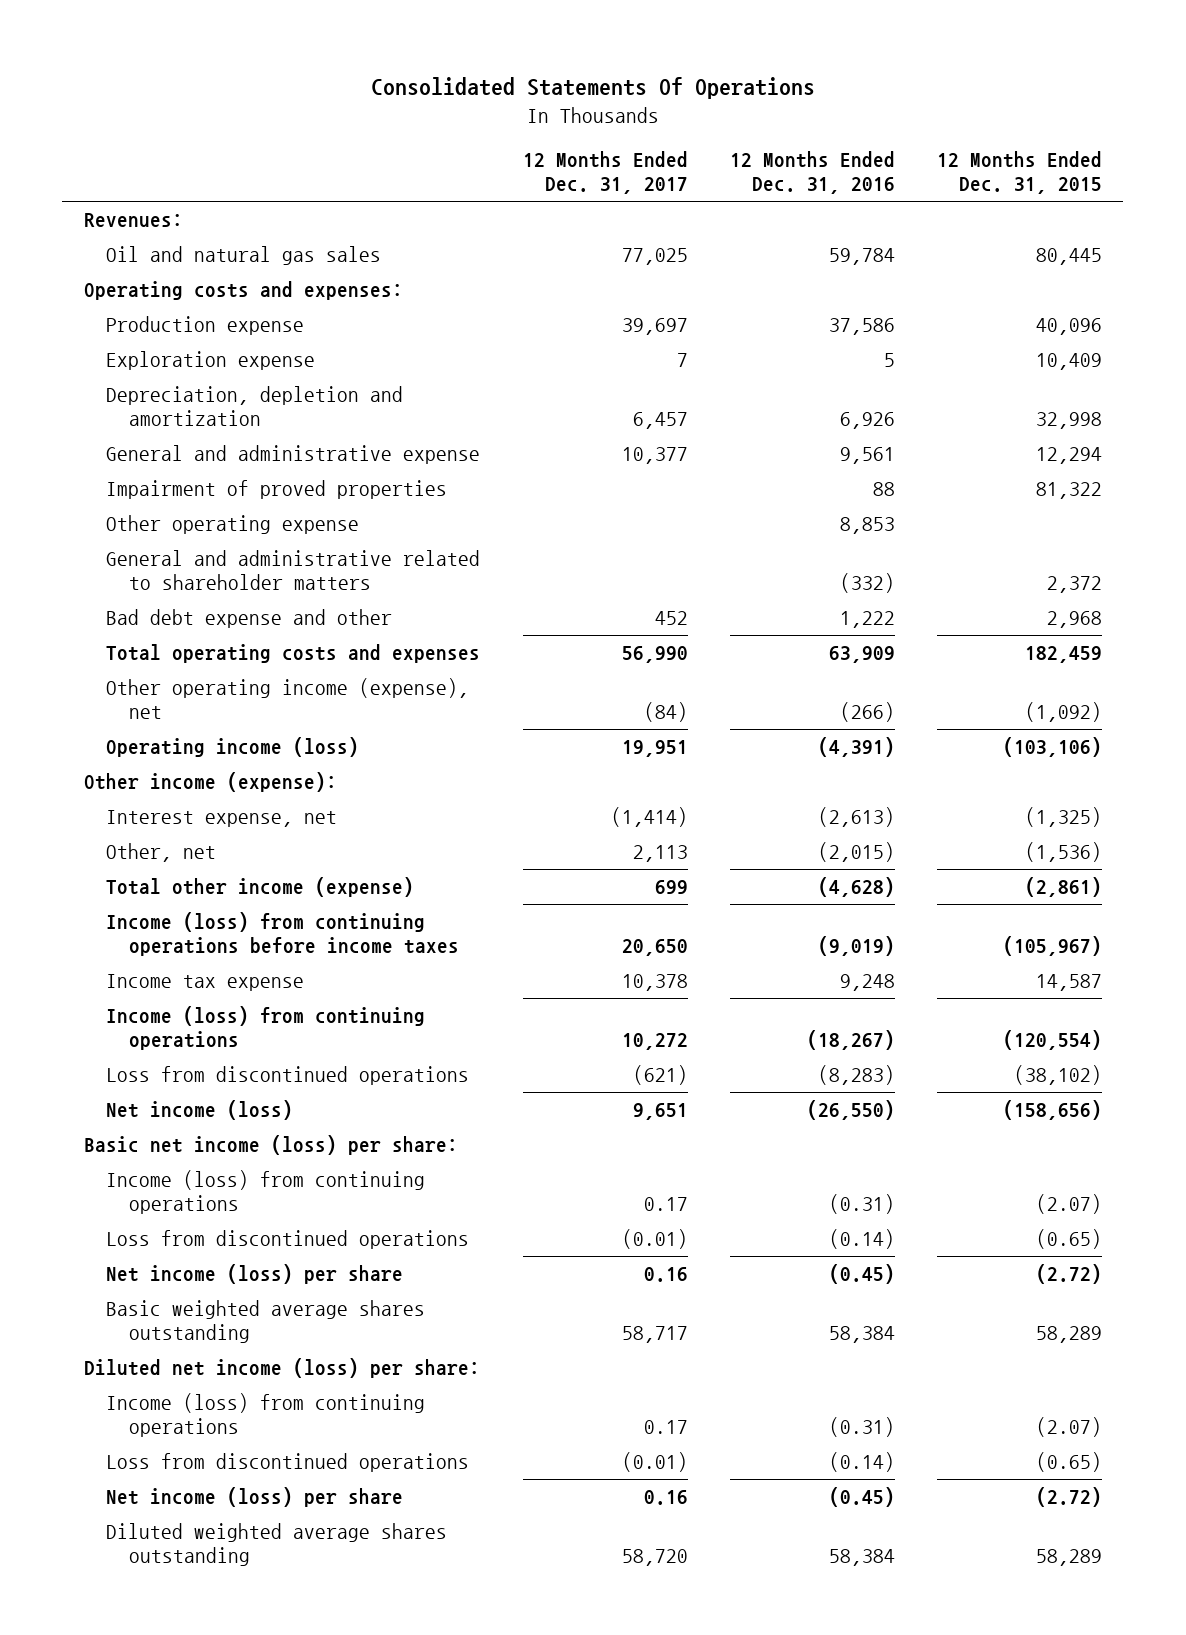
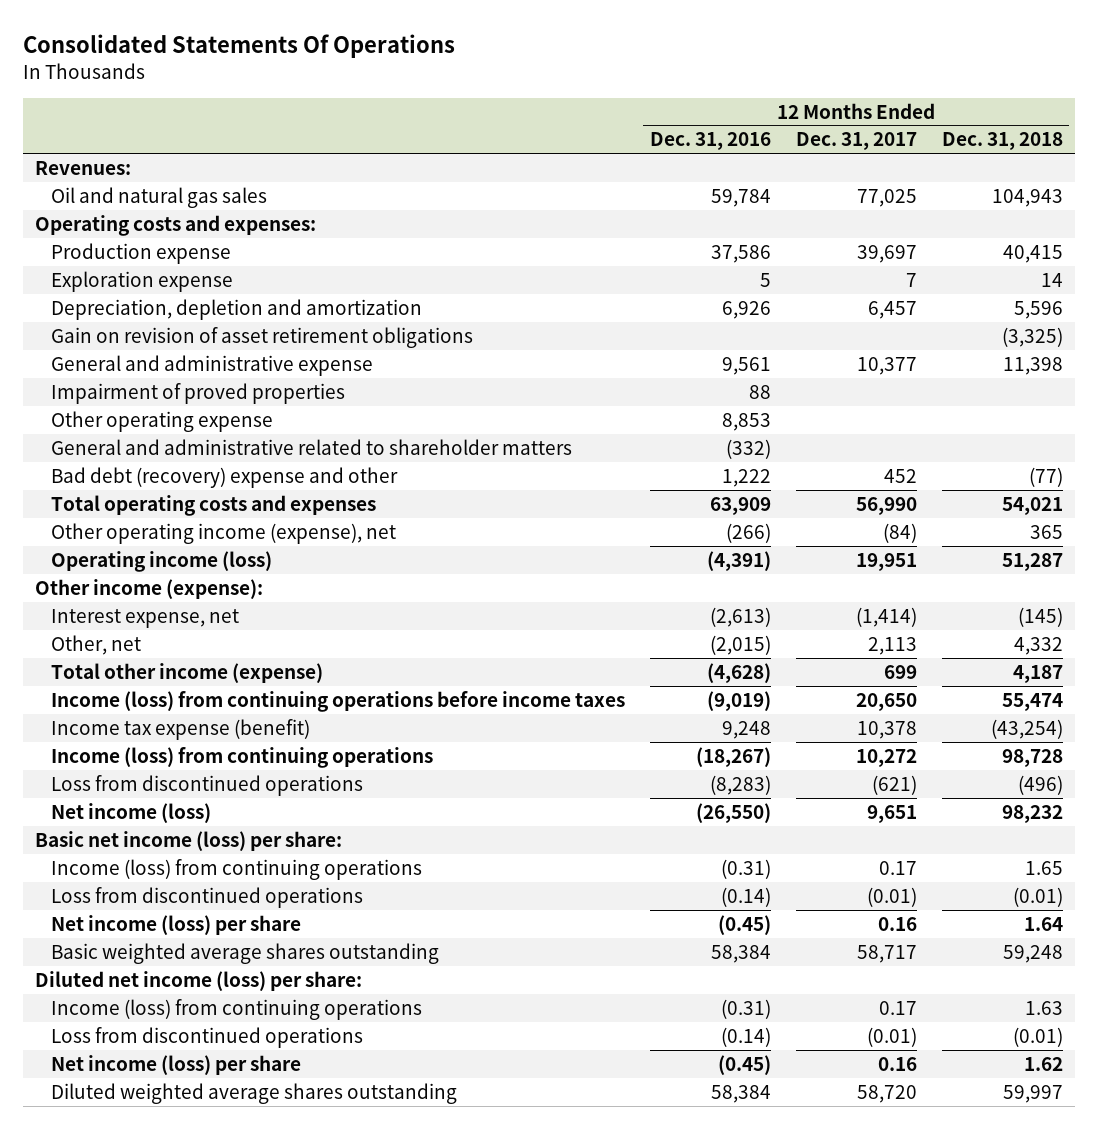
- | 12 Months Ended Dec. 31, 2017 | 12 Months Ended Dec. 31, 2016 | 12 Months Ended Dec. 31, 2015
+ | 12 Months Ended Dec. 31, 2016 | 12 Months Ended Dec. 31, 2017 | 12 Months Ended Dec. 31, 2018
+ Gain on revision of asset retirement obligations | | | (3,325)
- Bad debt expense and other | 452 | 1,222 | 2,968
+ Bad debt (recovery) expense and other | 1,222 | 452 | (77)
- Income tax expense | 10,378 | 9,248 | 14,587
+ Income tax expense (benefit) | 9,248 | 10,378 | (43,254)

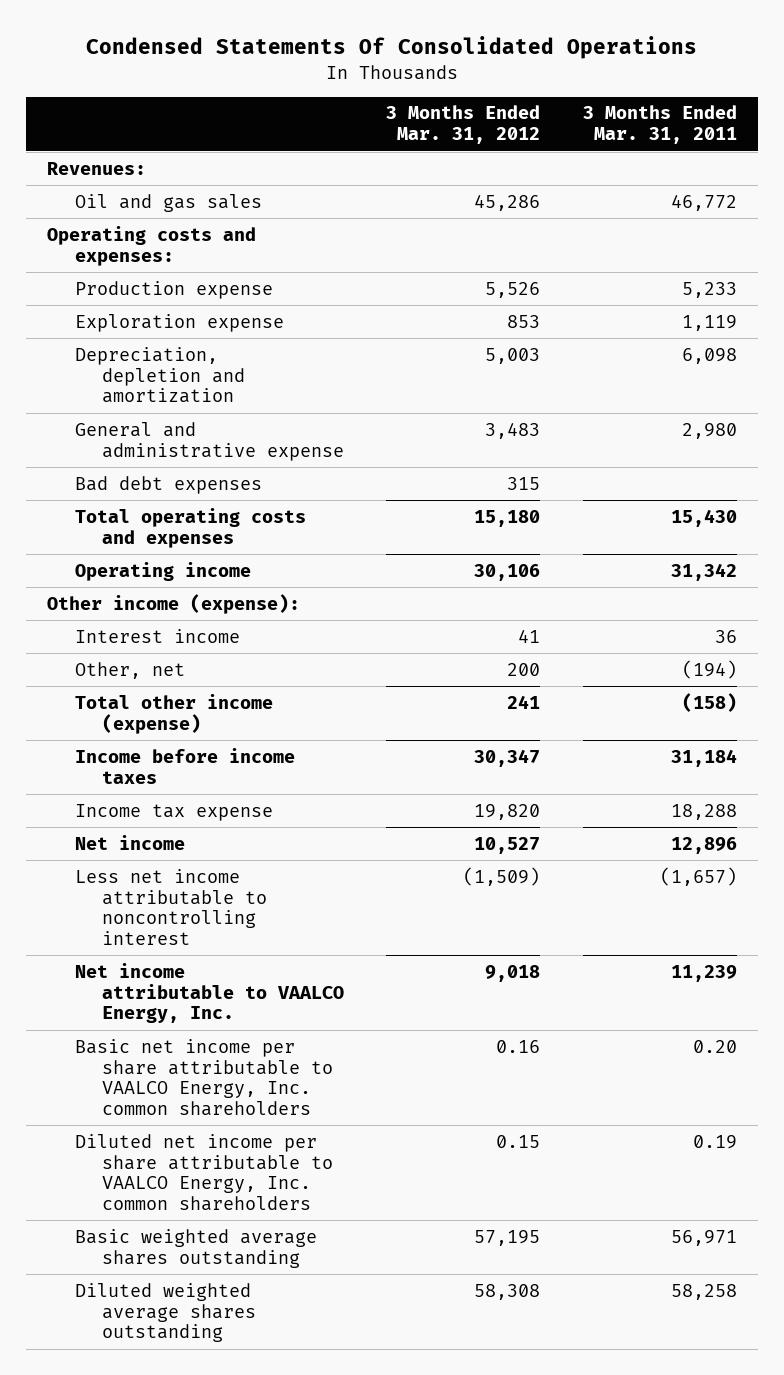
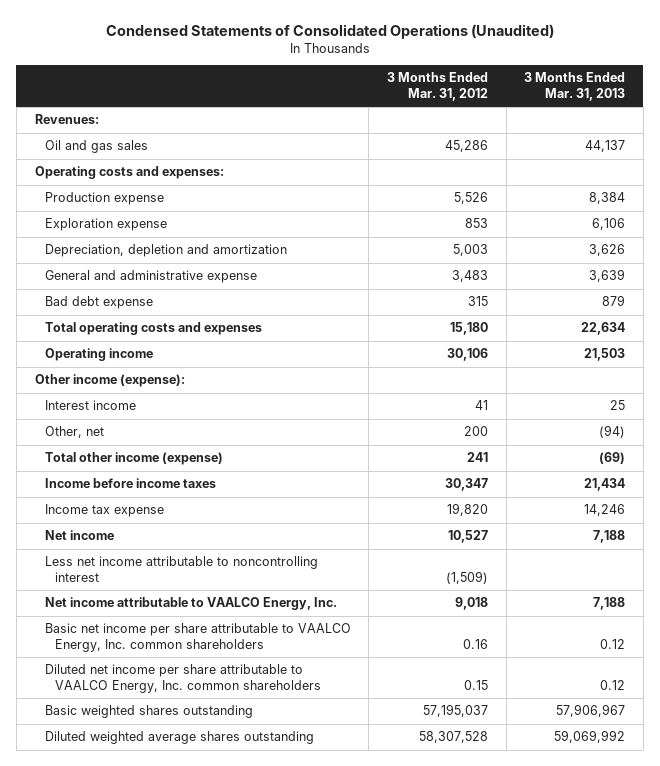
- Condensed Statements Of Consolidated Operations
+ Condensed Statements of Consolidated Operations (Unaudited)
- | 3 Months Ended Mar. 31, 2012 | 3 Months Ended Mar. 31, 2011
+ | 3 Months Ended Mar. 31, 2012 | 3 Months Ended Mar. 31, 2013
- Bad debt expenses | 315 |
+ Bad debt expense | 315 | 879
- Basic weighted average shares outstanding | 57,195 | 56,971
- Diluted weighted average shares outstanding | 58,308 | 58,258
+ Basic weighted shares outstanding | 57,195,037 | 57,906,967
+ Diluted weighted average shares outstanding | 58,307,528 | 59,069,992

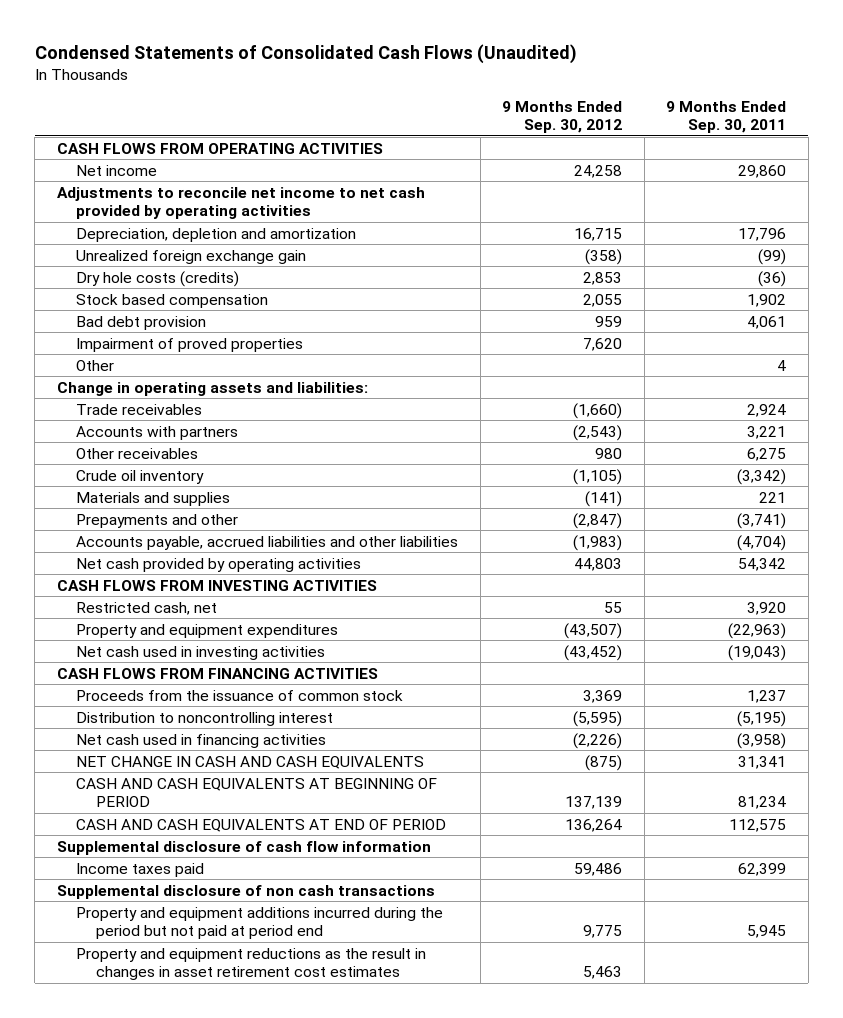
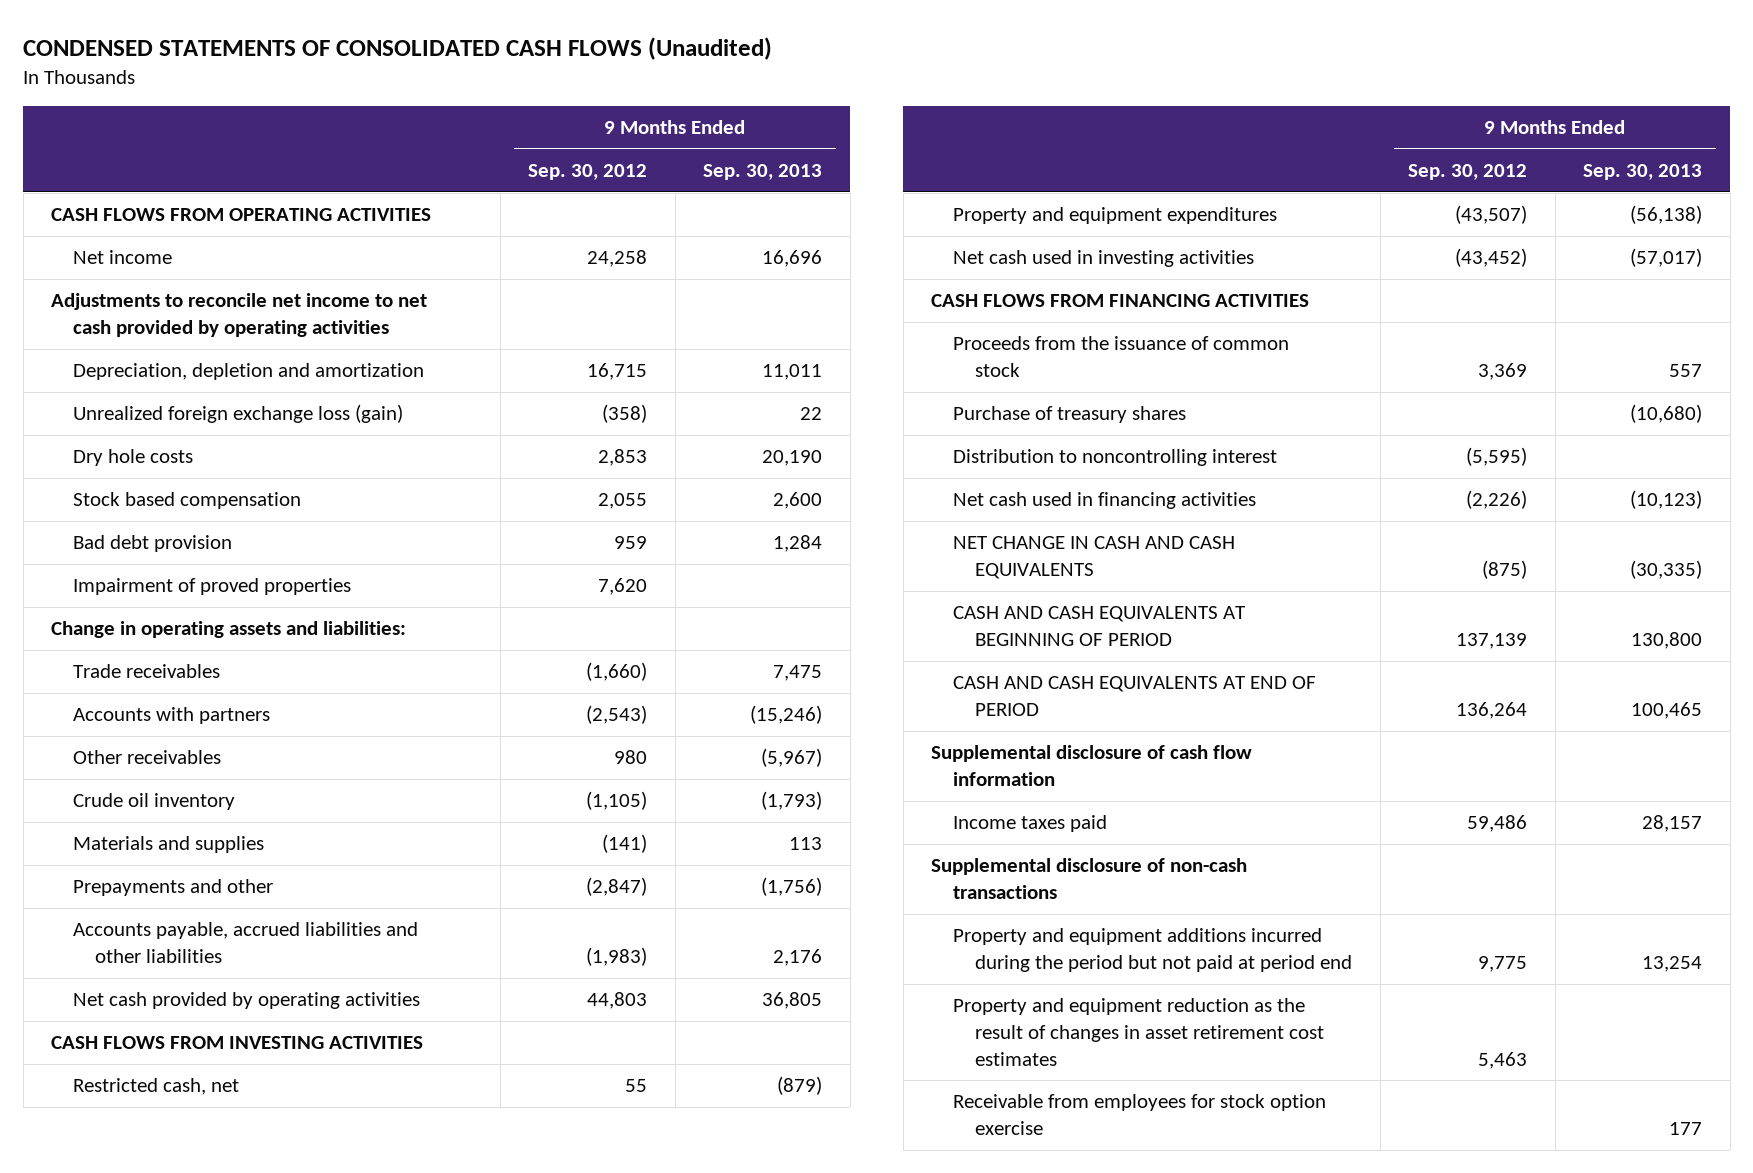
- Condensed Statements of Consolidated Cash Flows (Unaudited)
+ CONDENSED STATEMENTS OF CONSOLIDATED CASH FLOWS (Unaudited)
- | 9 Months Ended Sep. 30, 2012 | 9 Months Ended Sep. 30, 2011
+ | 9 Months Ended Sep. 30, 2012 | 9 Months Ended Sep. 30, 2013
- Unrealized foreign exchange gain | (358) | (99)
- Dry hole costs (credits) | 2,853 | (36)
+ Unrealized foreign exchange loss (gain) | (358) | 22
+ Dry hole costs | 2,853 | 20,190
- Other | | 4
+ Purchase of treasury shares | | (10,680)
- Supplemental disclosure of non cash transactions
+ Supplemental disclosure of non-cash transactions
- Property and equipment reductions as the result in changes in asset retirement cost estimates | 5,463 |
+ Property and equipment reduction as the result of changes in asset retirement cost estimates | 5,463 |
+ Receivable from employees for stock option exercise | | 177

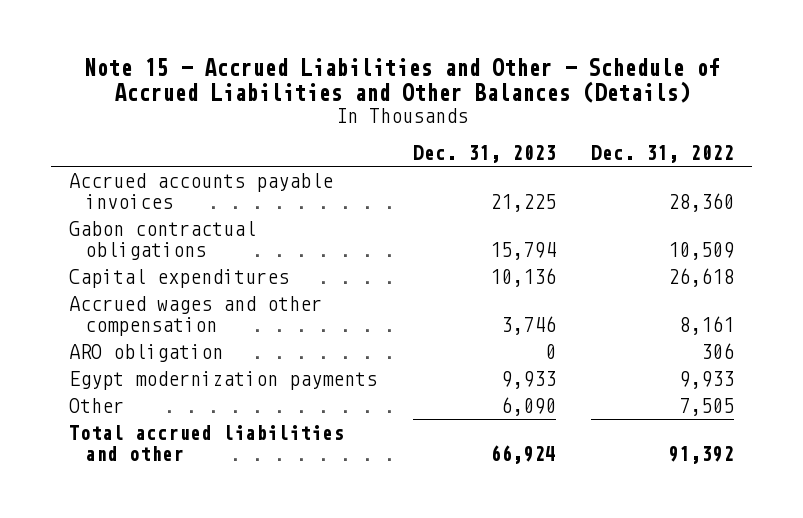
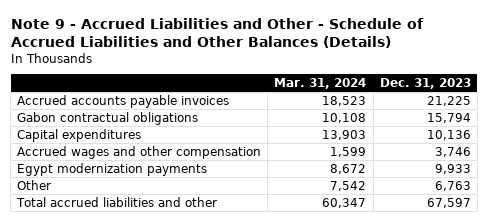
- Note 15 - Accrued Liabilities and Other - Schedule of Accrued Liabilities and Other Balances (Details)
+ Note 9 - Accrued Liabilities and Other - Schedule of Accrued Liabilities and Other Balances (Details)
- | Dec. 31, 2023 | Dec. 31, 2022
+ | Mar. 31, 2024 | Dec. 31, 2023
- ARO obligation | 0 | 306
- Other | 6,090 | 7,505
- Total accrued liabilities and other | 66,924 | 91,392
+ Other | 7,542 | 6,763
+ Total accrued liabilities and other | 60,347 | 67,597

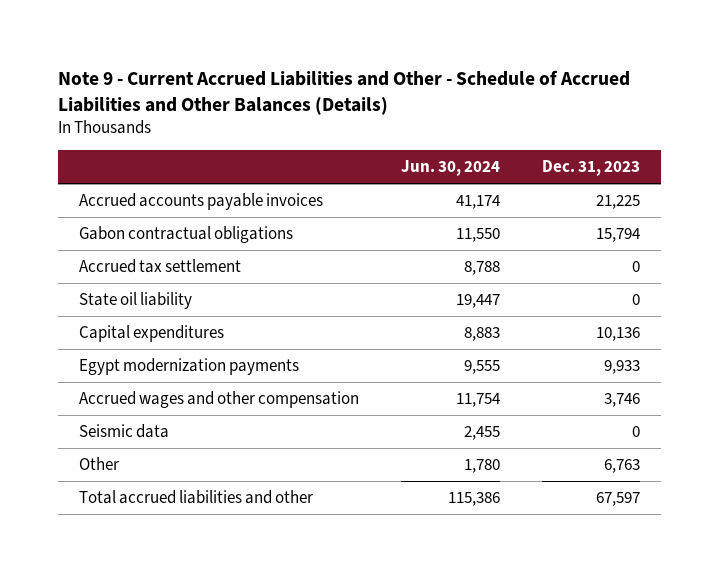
- Note 9 - Accrued Liabilities and Other - Schedule of Accrued Liabilities and Other Balances (Details)
+ Note 9 - Current Accrued Liabilities and Other - Schedule of Accrued Liabilities and Other Balances (Details)
- | Mar. 31, 2024 | Dec. 31, 2023
+ | Jun. 30, 2024 | Dec. 31, 2023
+ Accrued tax settlement | 8,788 | 0
+ State oil liability | 19,447 | 0
moved down: Accrued wages and other compensation | 11,754 | 3,746
+ Seismic data | 2,455 | 0

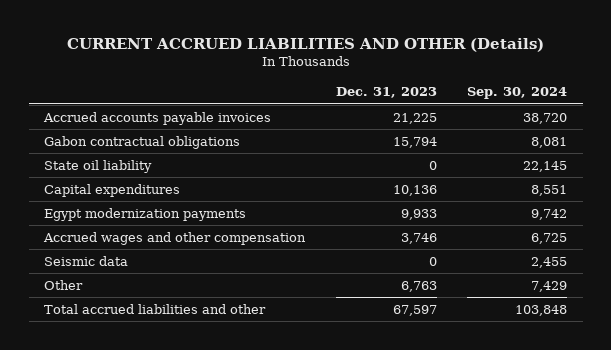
- Note 9 - Current Accrued Liabilities and Other - Schedule of Accrued Liabilities and Other Balances (Details)
+ CURRENT ACCRUED LIABILITIES AND OTHER (Details)
- | Jun. 30, 2024 | Dec. 31, 2023
+ | Dec. 31, 2023 | Sep. 30, 2024
- Accrued tax settlement | 8,788 | 0

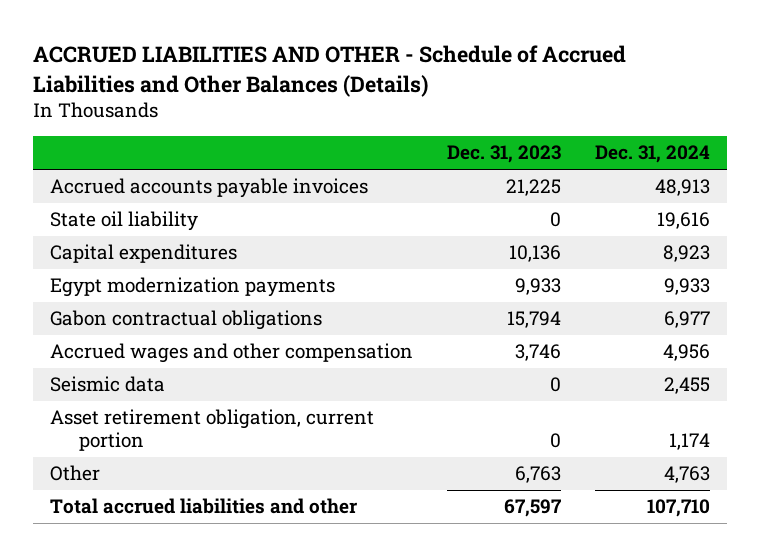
- CURRENT ACCRUED LIABILITIES AND OTHER (Details)
+ ACCRUED LIABILITIES AND OTHER - Schedule of Accrued Liabilities and Other Balances (Details)
- | Dec. 31, 2023 | Sep. 30, 2024
+ | Dec. 31, 2023 | Dec. 31, 2024
moved down: Gabon contractual obligations | 15,794 | 6,977
+ Asset retirement obligation, current portion | 0 | 1,174

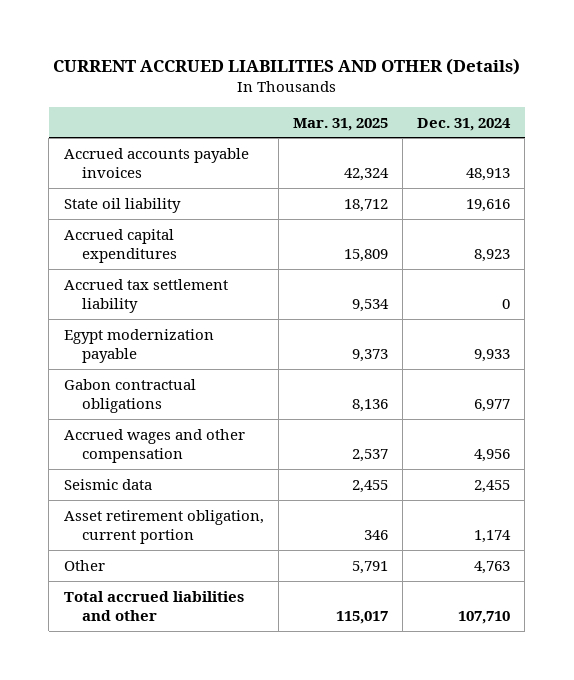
- ACCRUED LIABILITIES AND OTHER - Schedule of Accrued Liabilities and Other Balances (Details)
+ CURRENT ACCRUED LIABILITIES AND OTHER (Details)
- | Dec. 31, 2023 | Dec. 31, 2024
+ | Mar. 31, 2025 | Dec. 31, 2024
- Capital expenditures | 10,136 | 8,923
- Egypt modernization payments | 9,933 | 9,933
+ Accrued capital expenditures | 15,809 | 8,923
+ Accrued tax settlement liability | 9,534 | 0
+ Egypt modernization payable | 9,373 | 9,933

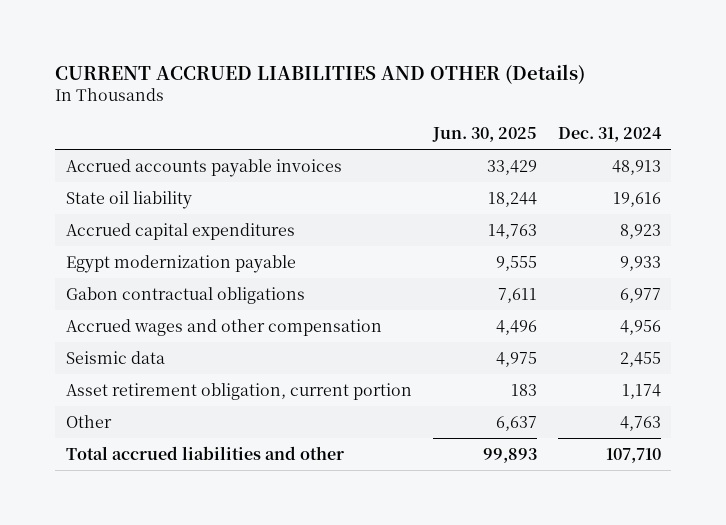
- | Mar. 31, 2025 | Dec. 31, 2024
+ | Jun. 30, 2025 | Dec. 31, 2024
- Accrued tax settlement liability | 9,534 | 0

